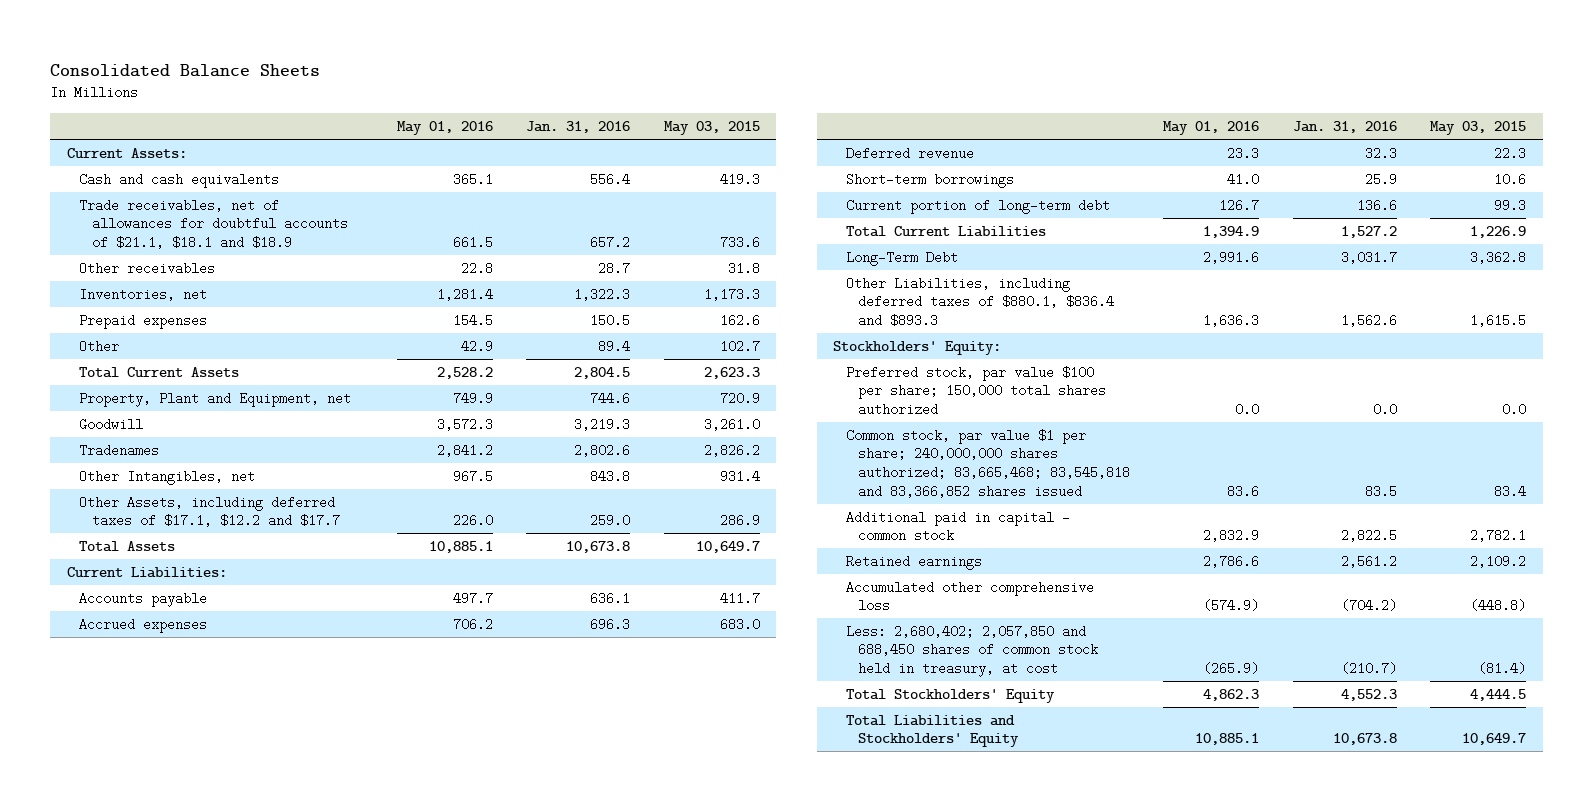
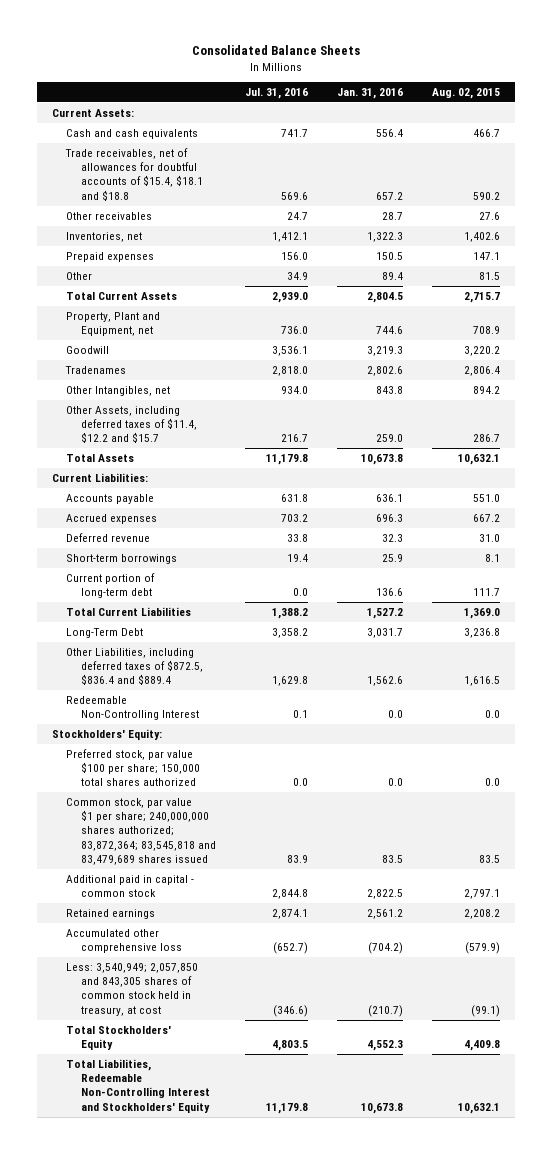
- | May 01, 2016 | Jan. 31, 2016 | May 03, 2015
+ | Jul. 31, 2016 | Jan. 31, 2016 | Aug. 02, 2015
- Trade receivables, net of allowances for doubtful accounts of $21.1, $18.1 and $18.9 | 661.5 | 657.2 | 733.6
+ Trade receivables, net of allowances for doubtful accounts of $15.4, $18.1 and $18.8 | 569.6 | 657.2 | 590.2
- Other Assets, including deferred taxes of $17.1, $12.2 and $17.7 | 226.0 | 259.0 | 286.9
+ Other Assets, including deferred taxes of $11.4, $12.2 and $15.7 | 216.7 | 259.0 | 286.7
- Other Liabilities, including deferred taxes of $880.1, $836.4 and $893.3 | 1,636.3 | 1,562.6 | 1,615.5
+ Other Liabilities, including deferred taxes of $872.5, $836.4 and $889.4 | 1,629.8 | 1,562.6 | 1,616.5
+ Redeemable Non-Controlling Interest | 0.1 | 0.0 | 0.0
- Common stock, par value $1 per share; 240,000,000 shares authorized; 83,665,468; 83,545,818 and 83,366,852 shares issued | 83.6 | 83.5 | 83.4
+ Common stock, par value $1 per share; 240,000,000 shares authorized; 83,872,364; 83,545,818 and 83,479,689 shares issued | 83.9 | 83.5 | 83.5
- Less: 2,680,402; 2,057,850 and 688,450 shares of common stock held in treasury, at cost | (265.9) | (210.7) | (81.4)
+ Less: 3,540,949; 2,057,850 and 843,305 shares of common stock held in treasury, at cost | (346.6) | (210.7) | (99.1)
- Total Liabilities and Stockholders' Equity | 10,885.1 | 10,673.8 | 10,649.7
+ Total Liabilities, Redeemable Non-Controlling Interest and Stockholders' Equity | 11,179.8 | 10,673.8 | 10,632.1

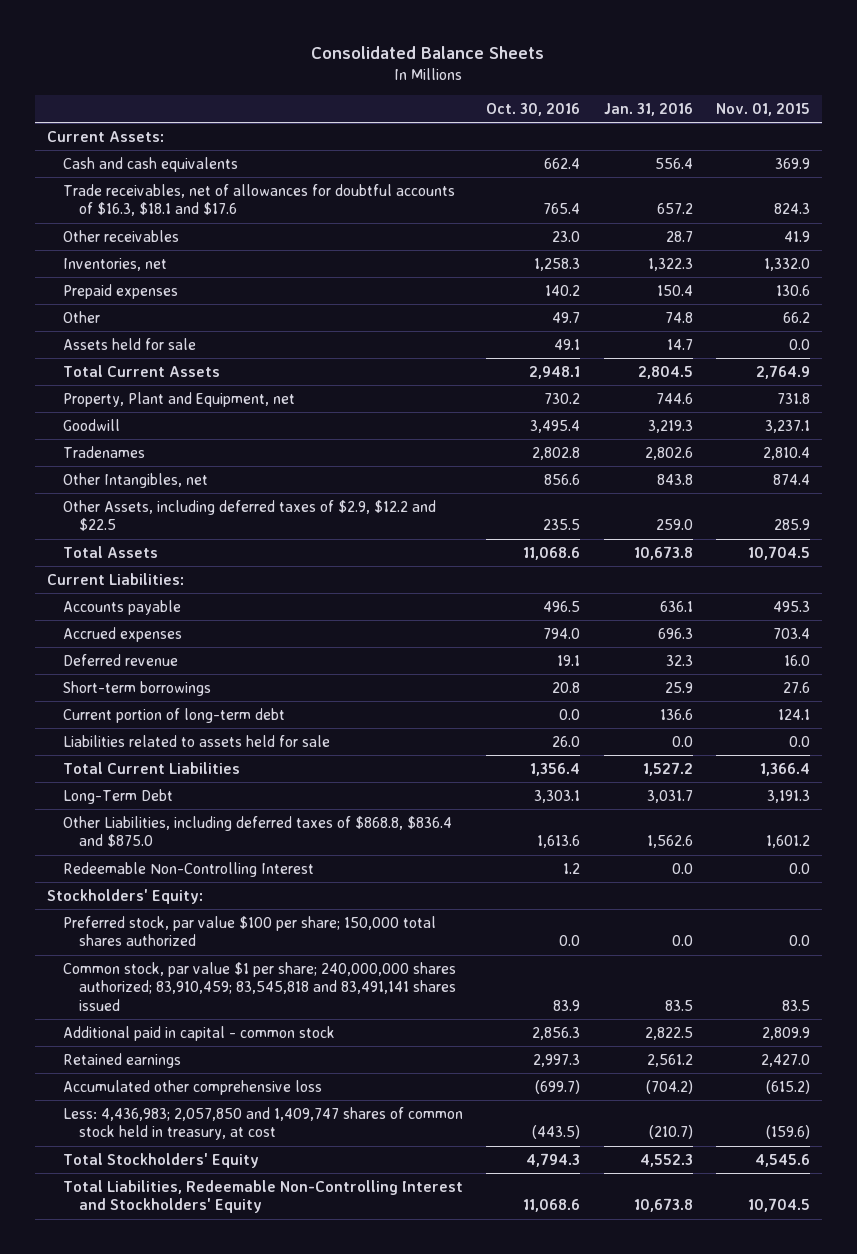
- | Jul. 31, 2016 | Jan. 31, 2016 | Aug. 02, 2015
+ | Oct. 30, 2016 | Jan. 31, 2016 | Nov. 01, 2015
- Trade receivables, net of allowances for doubtful accounts of $15.4, $18.1 and $18.8 | 569.6 | 657.2 | 590.2
+ Trade receivables, net of allowances for doubtful accounts of $16.3, $18.1 and $17.6 | 765.4 | 657.2 | 824.3
- Prepaid expenses | 156.0 | 150.5 | 147.1
- Other | 34.9 | 89.4 | 81.5
+ Prepaid expenses | 140.2 | 150.4 | 130.6
+ Other | 49.7 | 74.8 | 66.2
+ Assets held for sale | 49.1 | 14.7 | 0.0
- Other Assets, including deferred taxes of $11.4, $12.2 and $15.7 | 216.7 | 259.0 | 286.7
+ Other Assets, including deferred taxes of $2.9, $12.2 and $22.5 | 235.5 | 259.0 | 285.9
+ Liabilities related to assets held for sale | 26.0 | 0.0 | 0.0
- Other Liabilities, including deferred taxes of $872.5, $836.4 and $889.4 | 1,629.8 | 1,562.6 | 1,616.5
+ Other Liabilities, including deferred taxes of $868.8, $836.4 and $875.0 | 1,613.6 | 1,562.6 | 1,601.2
- Common stock, par value $1 per share; 240,000,000 shares authorized; 83,872,364; 83,545,818 and 83,479,689 shares issued | 83.9 | 83.5 | 83.5
+ Common stock, par value $1 per share; 240,000,000 shares authorized; 83,910,459; 83,545,818 and 83,491,141 shares issued | 83.9 | 83.5 | 83.5
- Less: 3,540,949; 2,057,850 and 843,305 shares of common stock held in treasury, at cost | (346.6) | (210.7) | (99.1)
+ Less: 4,436,983; 2,057,850 and 1,409,747 shares of common stock held in treasury, at cost | (443.5) | (210.7) | (159.6)

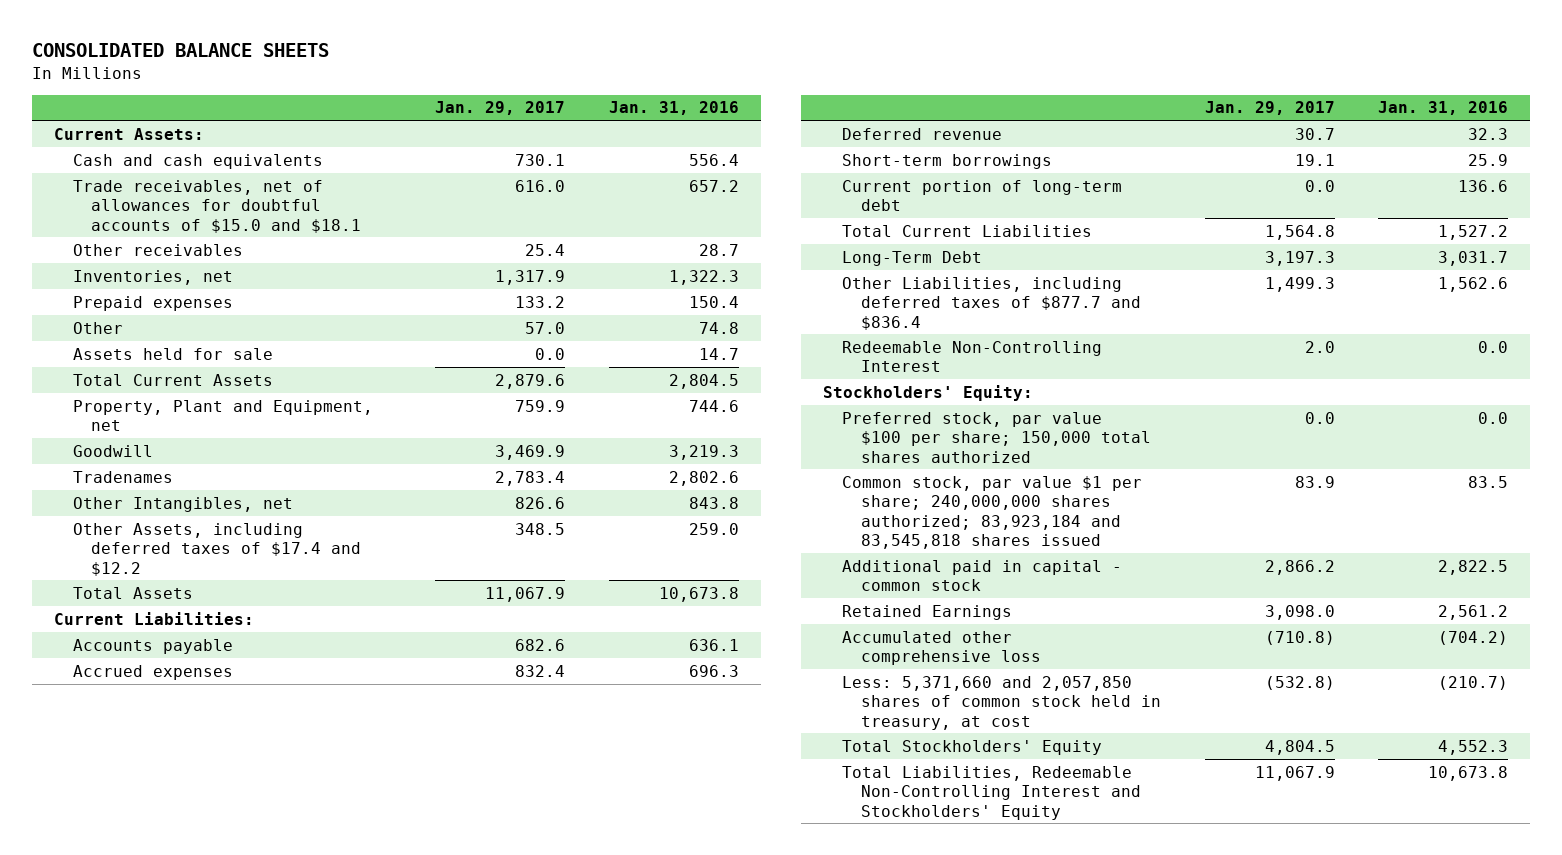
- Consolidated Balance Sheets
+ CONSOLIDATED BALANCE SHEETS
- | Oct. 30, 2016 | Jan. 31, 2016 | Nov. 01, 2015
+ | Jan. 29, 2017 | Jan. 31, 2016
- Trade receivables, net of allowances for doubtful accounts of $16.3, $18.1 and $17.6 | 765.4 | 657.2 | 824.3
+ Trade receivables, net of allowances for doubtful accounts of $15.0 and $18.1 | 616.0 | 657.2
- Other Assets, including deferred taxes of $2.9, $12.2 and $22.5 | 235.5 | 259.0 | 285.9
+ Other Assets, including deferred taxes of $17.4 and $12.2 | 348.5 | 259.0
- Liabilities related to assets held for sale | 26.0 | 0.0 | 0.0
- Other Liabilities, including deferred taxes of $868.8, $836.4 and $875.0 | 1,613.6 | 1,562.6 | 1,601.2
+ Other Liabilities, including deferred taxes of $877.7 and $836.4 | 1,499.3 | 1,562.6
- Common stock, par value $1 per share; 240,000,000 shares authorized; 83,910,459; 83,545,818 and 83,491,141 shares issued | 83.9 | 83.5 | 83.5
+ Common stock, par value $1 per share; 240,000,000 shares authorized; 83,923,184 and 83,545,818 shares issued | 83.9 | 83.5
- Retained earnings | 2,997.3 | 2,561.2 | 2,427.0
+ Retained Earnings | 3,098.0 | 2,561.2
- Less: 4,436,983; 2,057,850 and 1,409,747 shares of common stock held in treasury, at cost | (443.5) | (210.7) | (159.6)
+ Less: 5,371,660 and 2,057,850 shares of common stock held in treasury, at cost | (532.8) | (210.7)

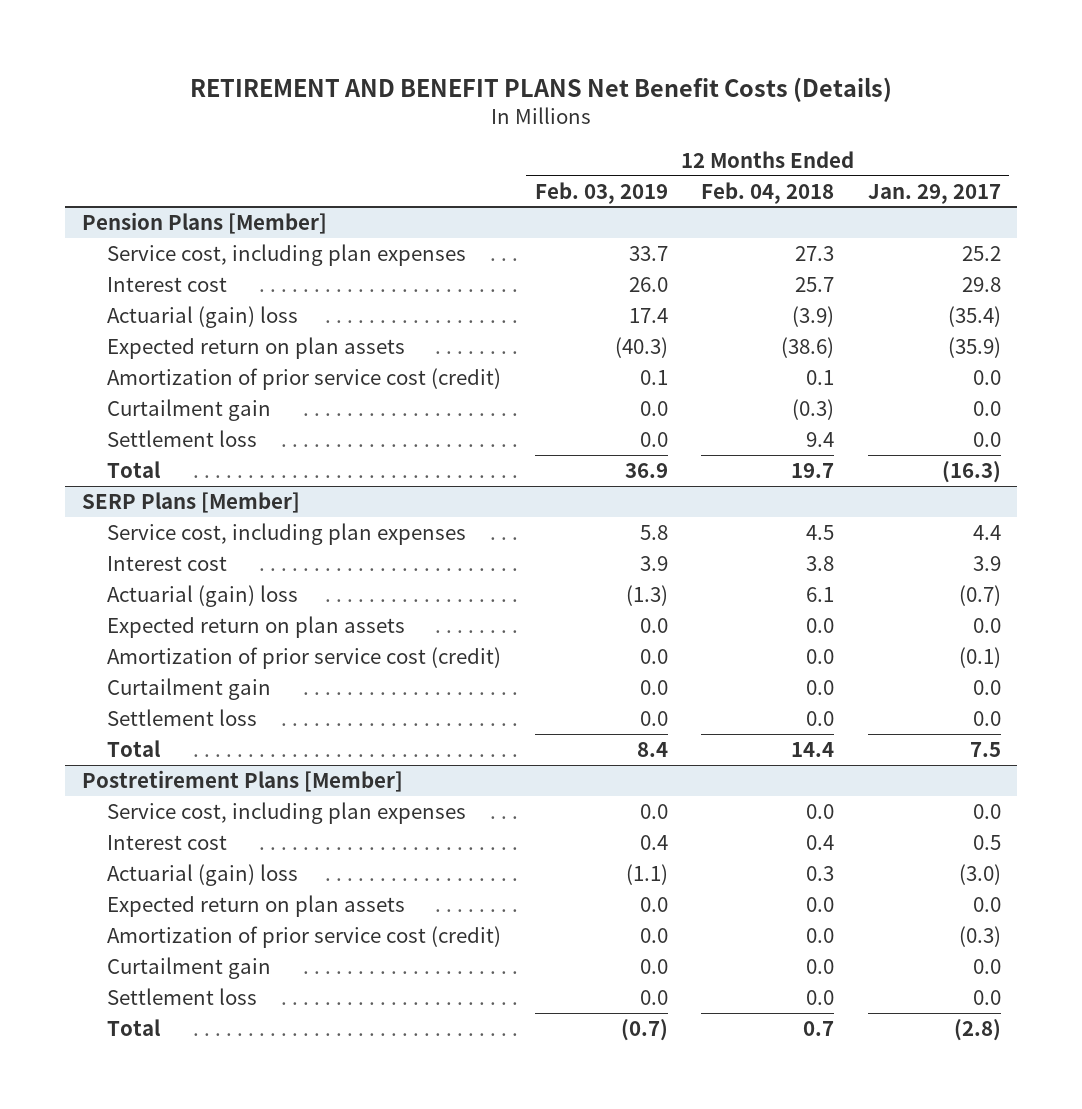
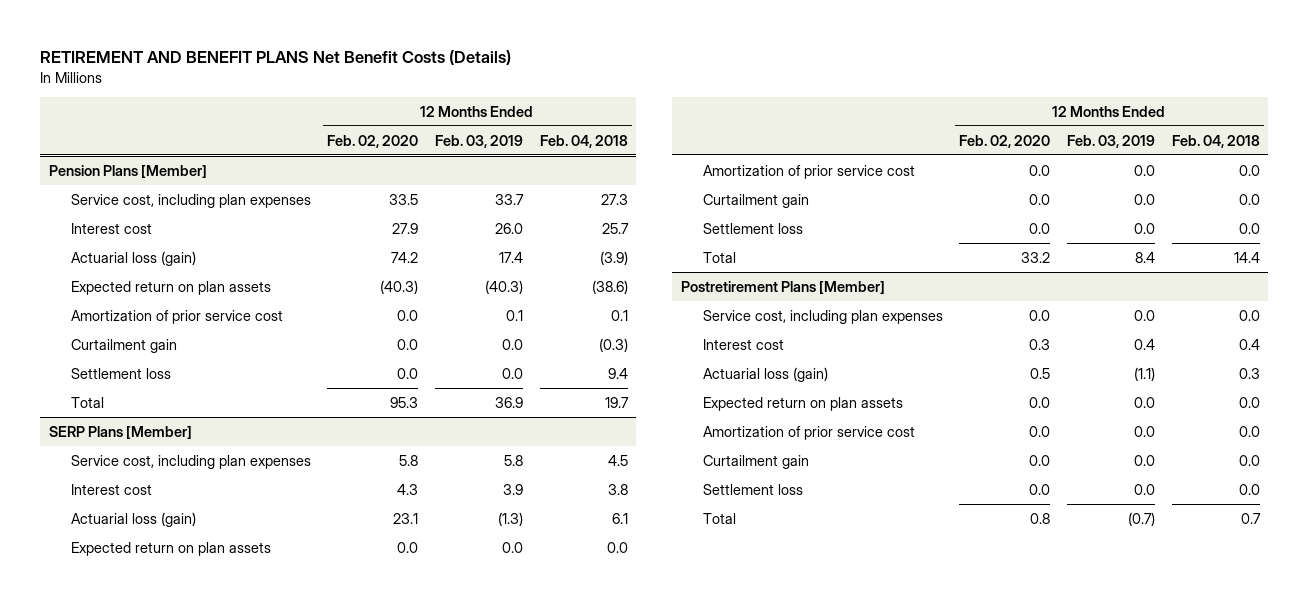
- | 12 Months Ended Feb. 03, 2019 | 12 Months Ended Feb. 04, 2018 | 12 Months Ended Jan. 29, 2017
+ | 12 Months Ended Feb. 02, 2020 | 12 Months Ended Feb. 03, 2019 | 12 Months Ended Feb. 04, 2018
@ Pension Plans [Member]
- Actuarial (gain) loss | 17.4 | (3.9) | (35.4)
+ Actuarial loss (gain) | 74.2 | 17.4 | (3.9)
- Amortization of prior service cost (credit) | 0.1 | 0.1 | 0.0
+ Amortization of prior service cost | 0.0 | 0.1 | 0.1
@ SERP Plans [Member]
- Actuarial (gain) loss | (1.3) | 6.1 | (0.7)
+ Actuarial loss (gain) | 23.1 | (1.3) | 6.1
- Amortization of prior service cost (credit) | 0.0 | 0.0 | (0.1)
+ Amortization of prior service cost | 0.0 | 0.0 | 0.0
@ Postretirement Plans [Member]
- Actuarial (gain) loss | (1.1) | 0.3 | (3.0)
+ Actuarial loss (gain) | 0.5 | (1.1) | 0.3
- Amortization of prior service cost (credit) | 0.0 | 0.0 | (0.3)
+ Amortization of prior service cost | 0.0 | 0.0 | 0.0

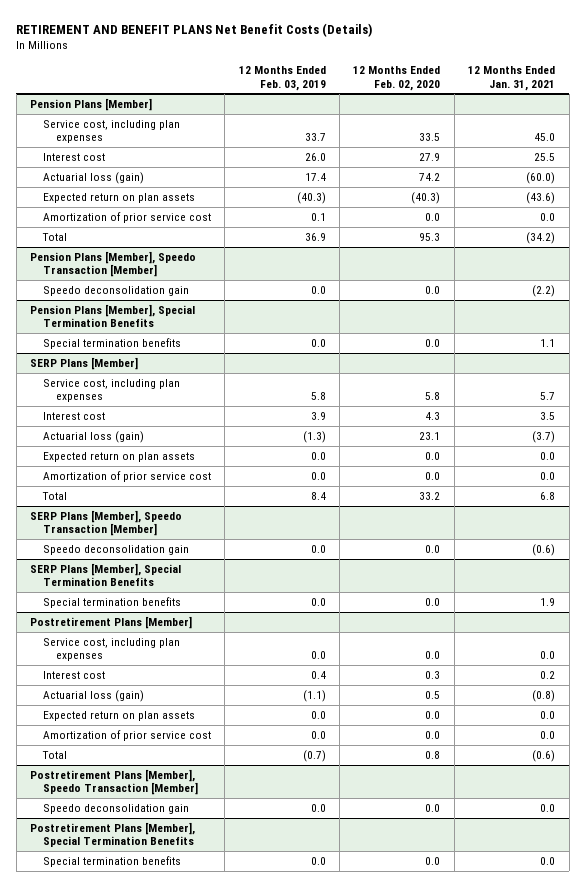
- | 12 Months Ended Feb. 02, 2020 | 12 Months Ended Feb. 03, 2019 | 12 Months Ended Feb. 04, 2018
+ | 12 Months Ended Feb. 03, 2019 | 12 Months Ended Feb. 02, 2020 | 12 Months Ended Jan. 31, 2021
@ Pension Plans [Member]
- Curtailment gain | 0.0 | 0.0 | (0.3)
- Settlement loss | 0.0 | 0.0 | 9.4
+ Pension Plans [Member], Speedo Transaction [Member]
+ Speedo deconsolidation gain | 0.0 | 0.0 | (2.2)
+ Pension Plans [Member], Special Termination Benefits
+ Special termination benefits | 0.0 | 0.0 | 1.1
@ SERP Plans [Member]
- Curtailment gain | 0.0 | 0.0 | 0.0
- Settlement loss | 0.0 | 0.0 | 0.0
+ SERP Plans [Member], Speedo Transaction [Member]
+ Speedo deconsolidation gain | 0.0 | 0.0 | (0.6)
+ SERP Plans [Member], Special Termination Benefits
+ Special termination benefits | 0.0 | 0.0 | 1.9
@ Postretirement Plans [Member]
- Curtailment gain | 0.0 | 0.0 | 0.0
- Settlement loss | 0.0 | 0.0 | 0.0
+ Postretirement Plans [Member], Speedo Transaction [Member]
+ Speedo deconsolidation gain | 0.0 | 0.0 | 0.0
+ Postretirement Plans [Member], Special Termination Benefits
+ Special termination benefits | 0.0 | 0.0 | 0.0

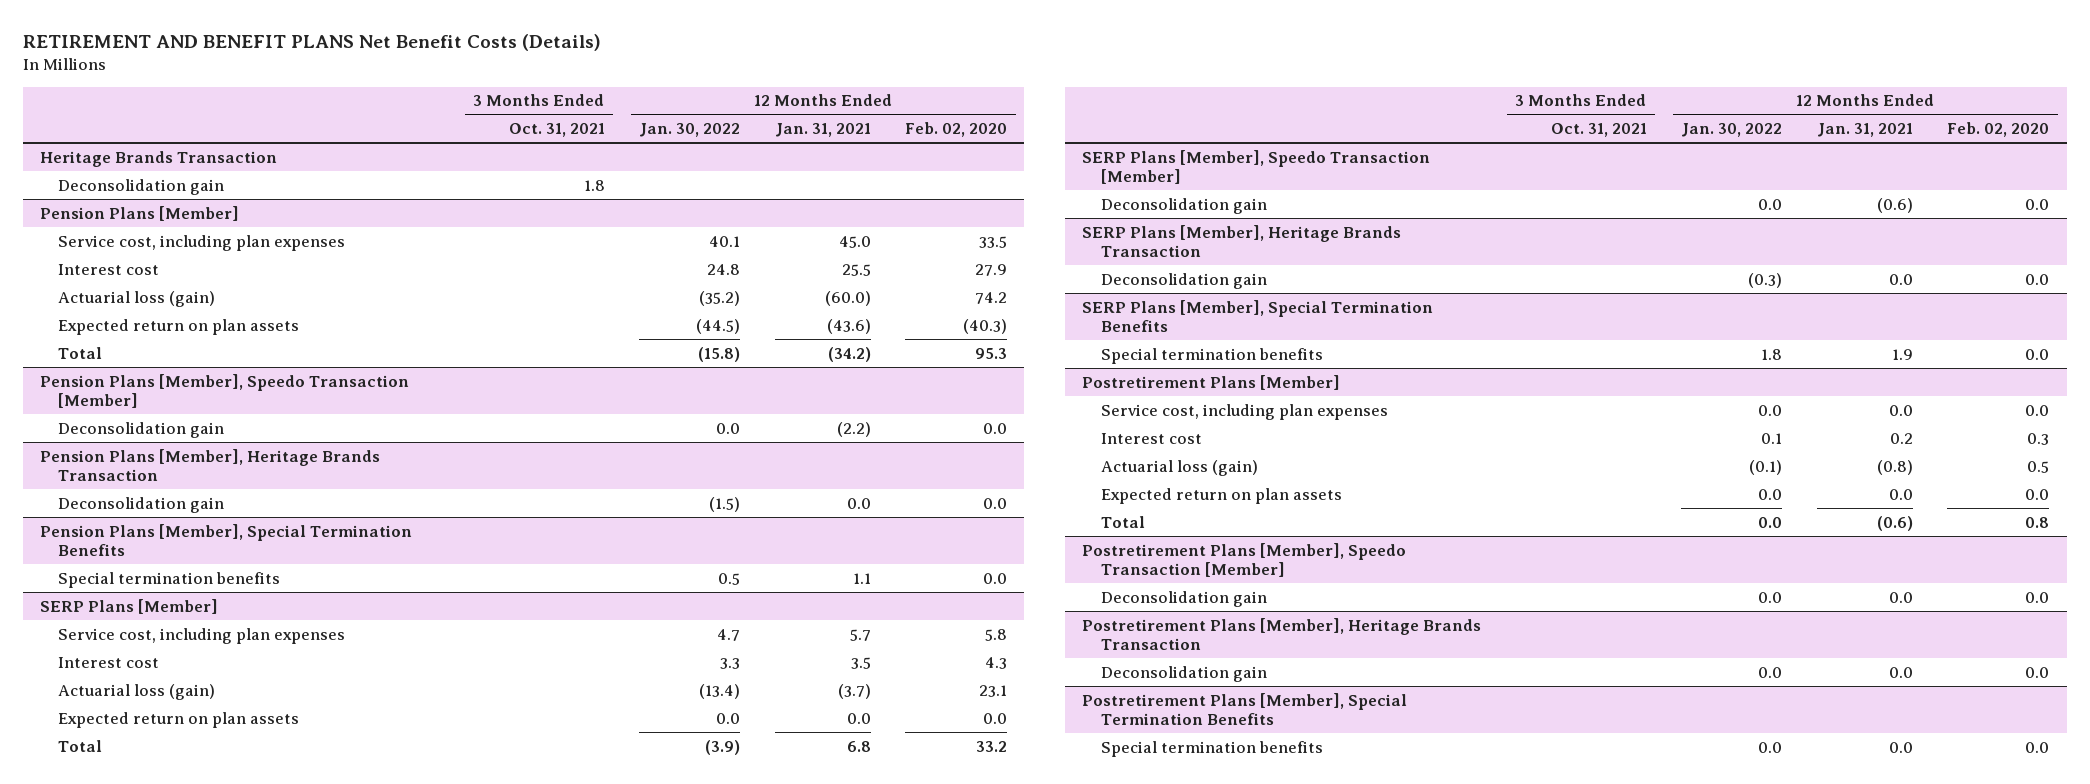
- | 12 Months Ended Feb. 03, 2019 | 12 Months Ended Feb. 02, 2020 | 12 Months Ended Jan. 31, 2021
+ | 3 Months Ended Oct. 31, 2021 | 12 Months Ended Jan. 30, 2022 | 12 Months Ended Jan. 31, 2021 | 12 Months Ended Feb. 02, 2020
+ Heritage Brands Transaction
+ Deconsolidation gain | 1.8 | | |
@ Pension Plans [Member]
- Amortization of prior service cost | 0.1 | 0.0 | 0.0
@ Pension Plans [Member], Speedo Transaction [Member]
- Speedo deconsolidation gain | 0.0 | 0.0 | (2.2)
+ Deconsolidation gain | | 0.0 | (2.2) | 0.0
+ Pension Plans [Member], Heritage Brands Transaction
+ Deconsolidation gain | | (1.5) | 0.0 | 0.0
@ SERP Plans [Member]
- Amortization of prior service cost | 0.0 | 0.0 | 0.0
@ SERP Plans [Member], Speedo Transaction [Member]
- Speedo deconsolidation gain | 0.0 | 0.0 | (0.6)
+ Deconsolidation gain | | 0.0 | (0.6) | 0.0
+ SERP Plans [Member], Heritage Brands Transaction
+ Deconsolidation gain | | (0.3) | 0.0 | 0.0
@ Postretirement Plans [Member]
- Amortization of prior service cost | 0.0 | 0.0 | 0.0
@ Postretirement Plans [Member], Speedo Transaction [Member]
- Speedo deconsolidation gain | 0.0 | 0.0 | 0.0
+ Deconsolidation gain | | 0.0 | 0.0 | 0.0
+ Postretirement Plans [Member], Heritage Brands Transaction
+ Deconsolidation gain | | 0.0 | 0.0 | 0.0

